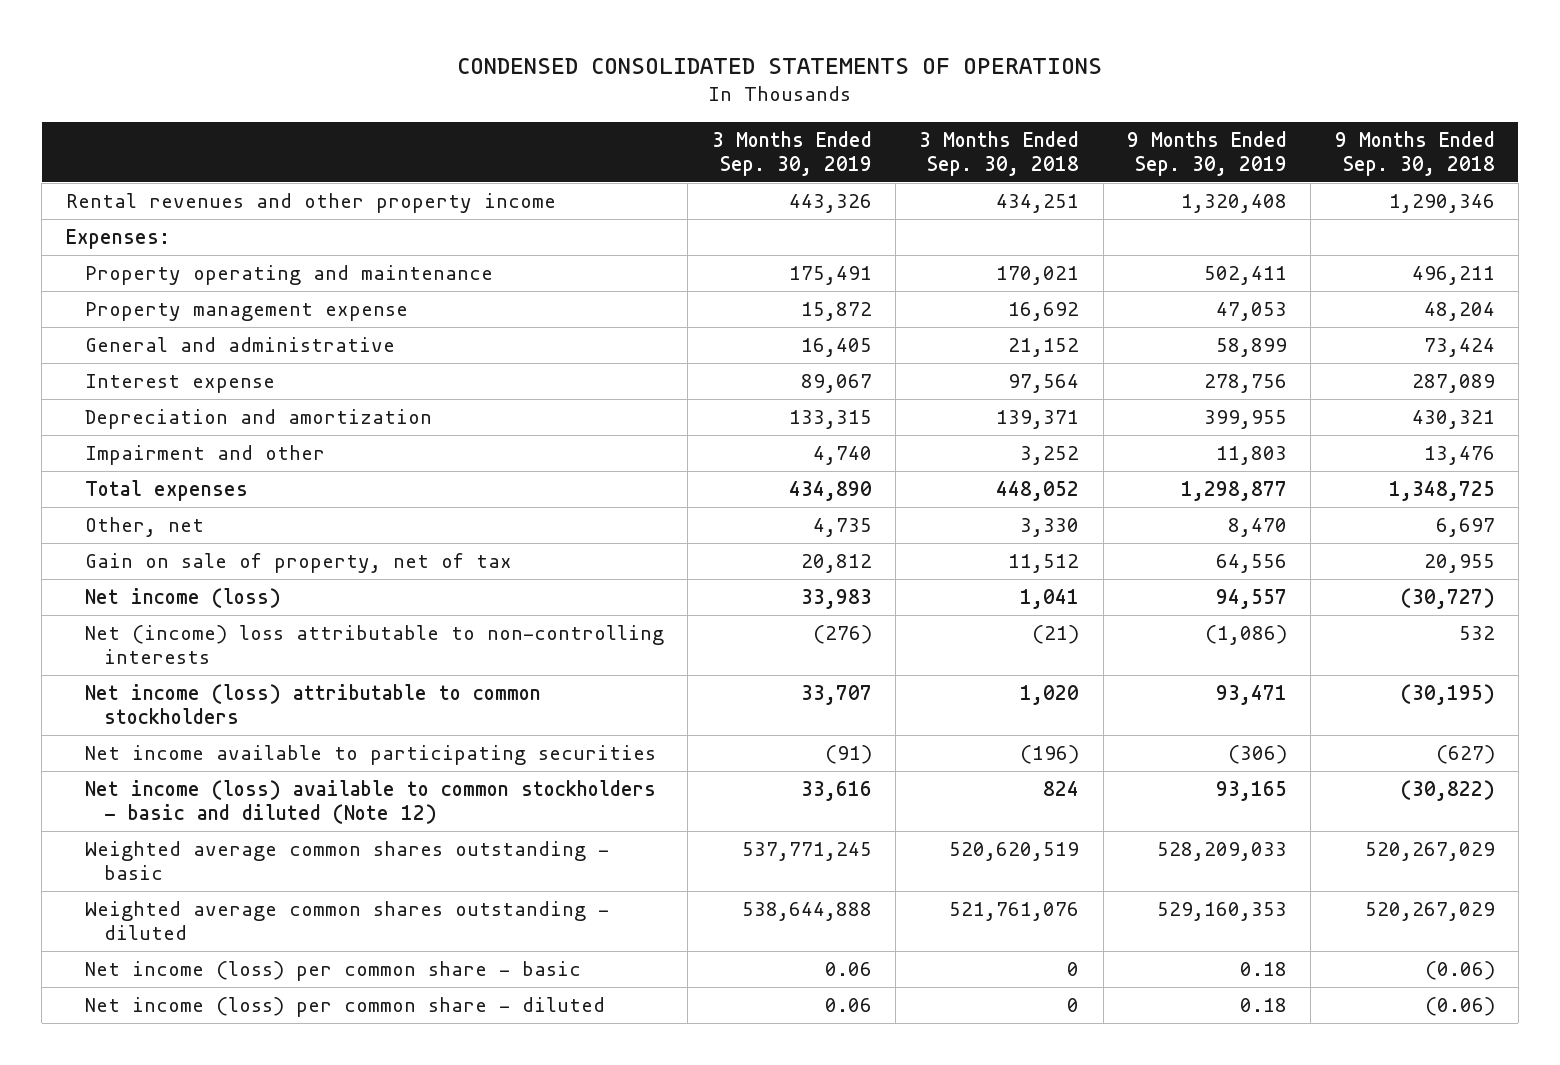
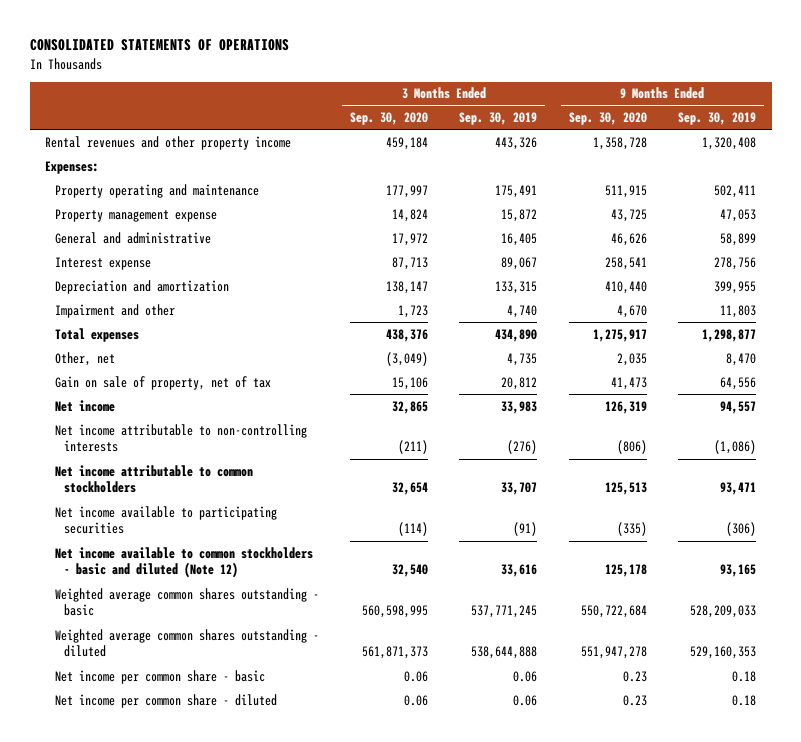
- CONDENSED CONSOLIDATED STATEMENTS OF OPERATIONS
+ CONSOLIDATED STATEMENTS OF OPERATIONS
- | 3 Months Ended Sep. 30, 2019 | 3 Months Ended Sep. 30, 2018 | 9 Months Ended Sep. 30, 2019 | 9 Months Ended Sep. 30, 2018
+ | 3 Months Ended Sep. 30, 2020 | 3 Months Ended Sep. 30, 2019 | 9 Months Ended Sep. 30, 2020 | 9 Months Ended Sep. 30, 2019
- Net income (loss) | 33,983 | 1,041 | 94,557 | (30,727)
- Net (income) loss attributable to non-controlling interests | (276) | (21) | (1,086) | 532
- Net income (loss) attributable to common stockholders | 33,707 | 1,020 | 93,471 | (30,195)
+ Net income | 32,865 | 33,983 | 126,319 | 94,557
+ Net income attributable to non-controlling interests | (211) | (276) | (806) | (1,086)
+ Net income attributable to common stockholders | 32,654 | 33,707 | 125,513 | 93,471
- Net income (loss) available to common stockholders - basic and diluted (Note 12) | 33,616 | 824 | 93,165 | (30,822)
+ Net income available to common stockholders - basic and diluted (Note 12) | 32,540 | 33,616 | 125,178 | 93,165
- Net income (loss) per common share - basic | 0.06 | 0 | 0.18 | (0.06)
- Net income (loss) per common share - diluted | 0.06 | 0 | 0.18 | (0.06)
+ Net income per common share - basic | 0.06 | 0.06 | 0.23 | 0.18
+ Net income per common share - diluted | 0.06 | 0.06 | 0.23 | 0.18

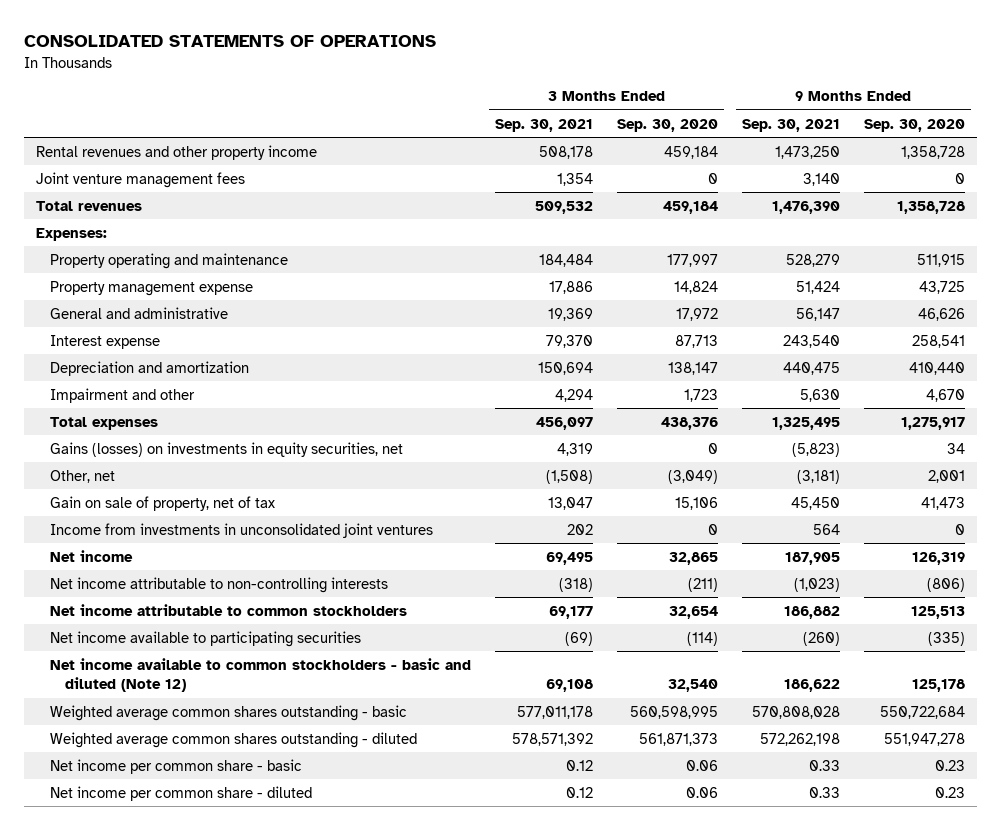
- | 3 Months Ended Sep. 30, 2020 | 3 Months Ended Sep. 30, 2019 | 9 Months Ended Sep. 30, 2020 | 9 Months Ended Sep. 30, 2019
+ | 3 Months Ended Sep. 30, 2021 | 3 Months Ended Sep. 30, 2020 | 9 Months Ended Sep. 30, 2021 | 9 Months Ended Sep. 30, 2020
+ Joint venture management fees | 1,354 | 0 | 3,140 | 0
+ Total revenues | 509,532 | 459,184 | 1,476,390 | 1,358,728
- Other, net | (3,049) | 4,735 | 2,035 | 8,470
+ Gains (losses) on investments in equity securities, net | 4,319 | 0 | (5,823) | 34
+ Other, net | (1,508) | (3,049) | (3,181) | 2,001
+ Income from investments in unconsolidated joint ventures | 202 | 0 | 564 | 0

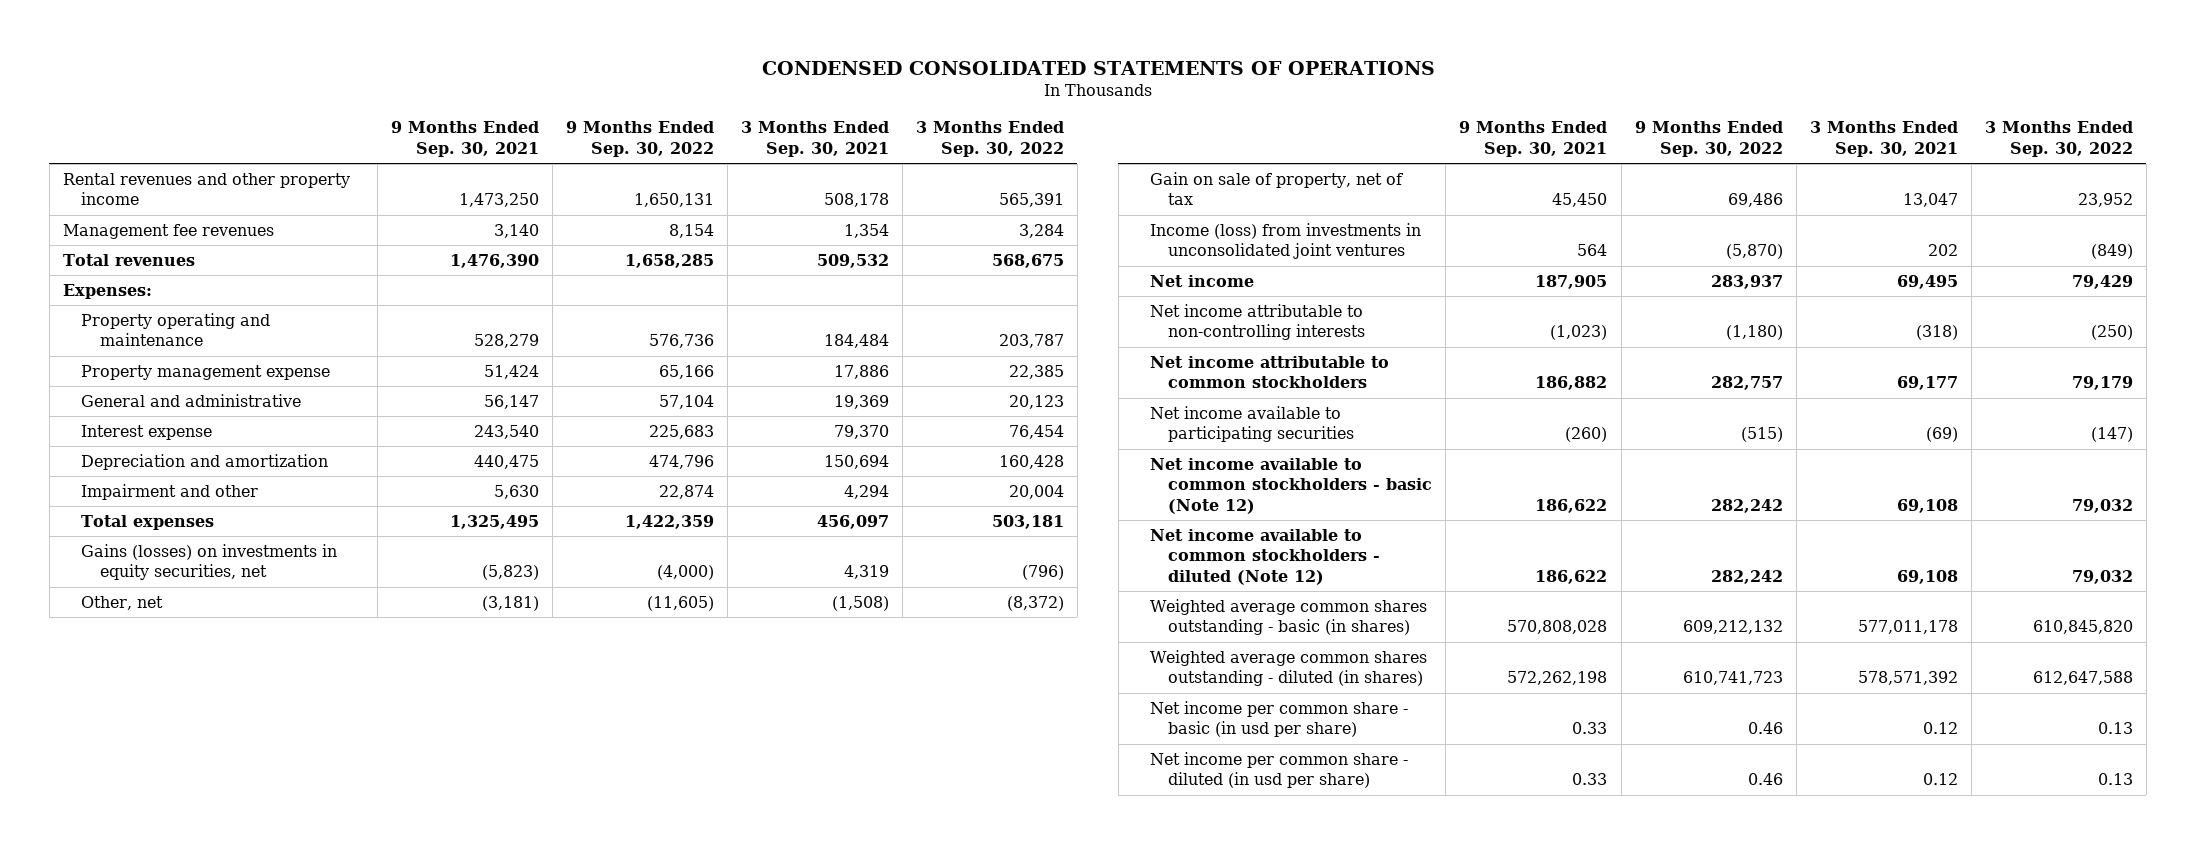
- CONSOLIDATED STATEMENTS OF OPERATIONS
+ CONDENSED CONSOLIDATED STATEMENTS OF OPERATIONS
- | 3 Months Ended Sep. 30, 2021 | 3 Months Ended Sep. 30, 2020 | 9 Months Ended Sep. 30, 2021 | 9 Months Ended Sep. 30, 2020
+ | 9 Months Ended Sep. 30, 2021 | 9 Months Ended Sep. 30, 2022 | 3 Months Ended Sep. 30, 2021 | 3 Months Ended Sep. 30, 2022
- Joint venture management fees | 1,354 | 0 | 3,140 | 0
+ Management fee revenues | 3,140 | 8,154 | 1,354 | 3,284
- Income from investments in unconsolidated joint ventures | 202 | 0 | 564 | 0
+ Income (loss) from investments in unconsolidated joint ventures | 564 | (5,870) | 202 | (849)
- Net income available to common stockholders - basic and diluted (Note 12) | 69,108 | 32,540 | 186,622 | 125,178
- Weighted average common shares outstanding - basic | 577,011,178 | 560,598,995 | 570,808,028 | 550,722,684
- Weighted average common shares outstanding - diluted | 578,571,392 | 561,871,373 | 572,262,198 | 551,947,278
- Net income per common share - basic | 0.12 | 0.06 | 0.33 | 0.23
- Net income per common share - diluted | 0.12 | 0.06 | 0.33 | 0.23
+ Net income available to common stockholders - basic (Note 12) | 186,622 | 282,242 | 69,108 | 79,032
+ Net income available to common stockholders - diluted (Note 12) | 186,622 | 282,242 | 69,108 | 79,032
+ Weighted average common shares outstanding - basic (in shares) | 570,808,028 | 609,212,132 | 577,011,178 | 610,845,820
+ Weighted average common shares outstanding - diluted (in shares) | 572,262,198 | 610,741,723 | 578,571,392 | 612,647,588
+ Net income per common share - basic (in usd per share) | 0.33 | 0.46 | 0.12 | 0.13
+ Net income per common share - diluted (in usd per share) | 0.33 | 0.46 | 0.12 | 0.13

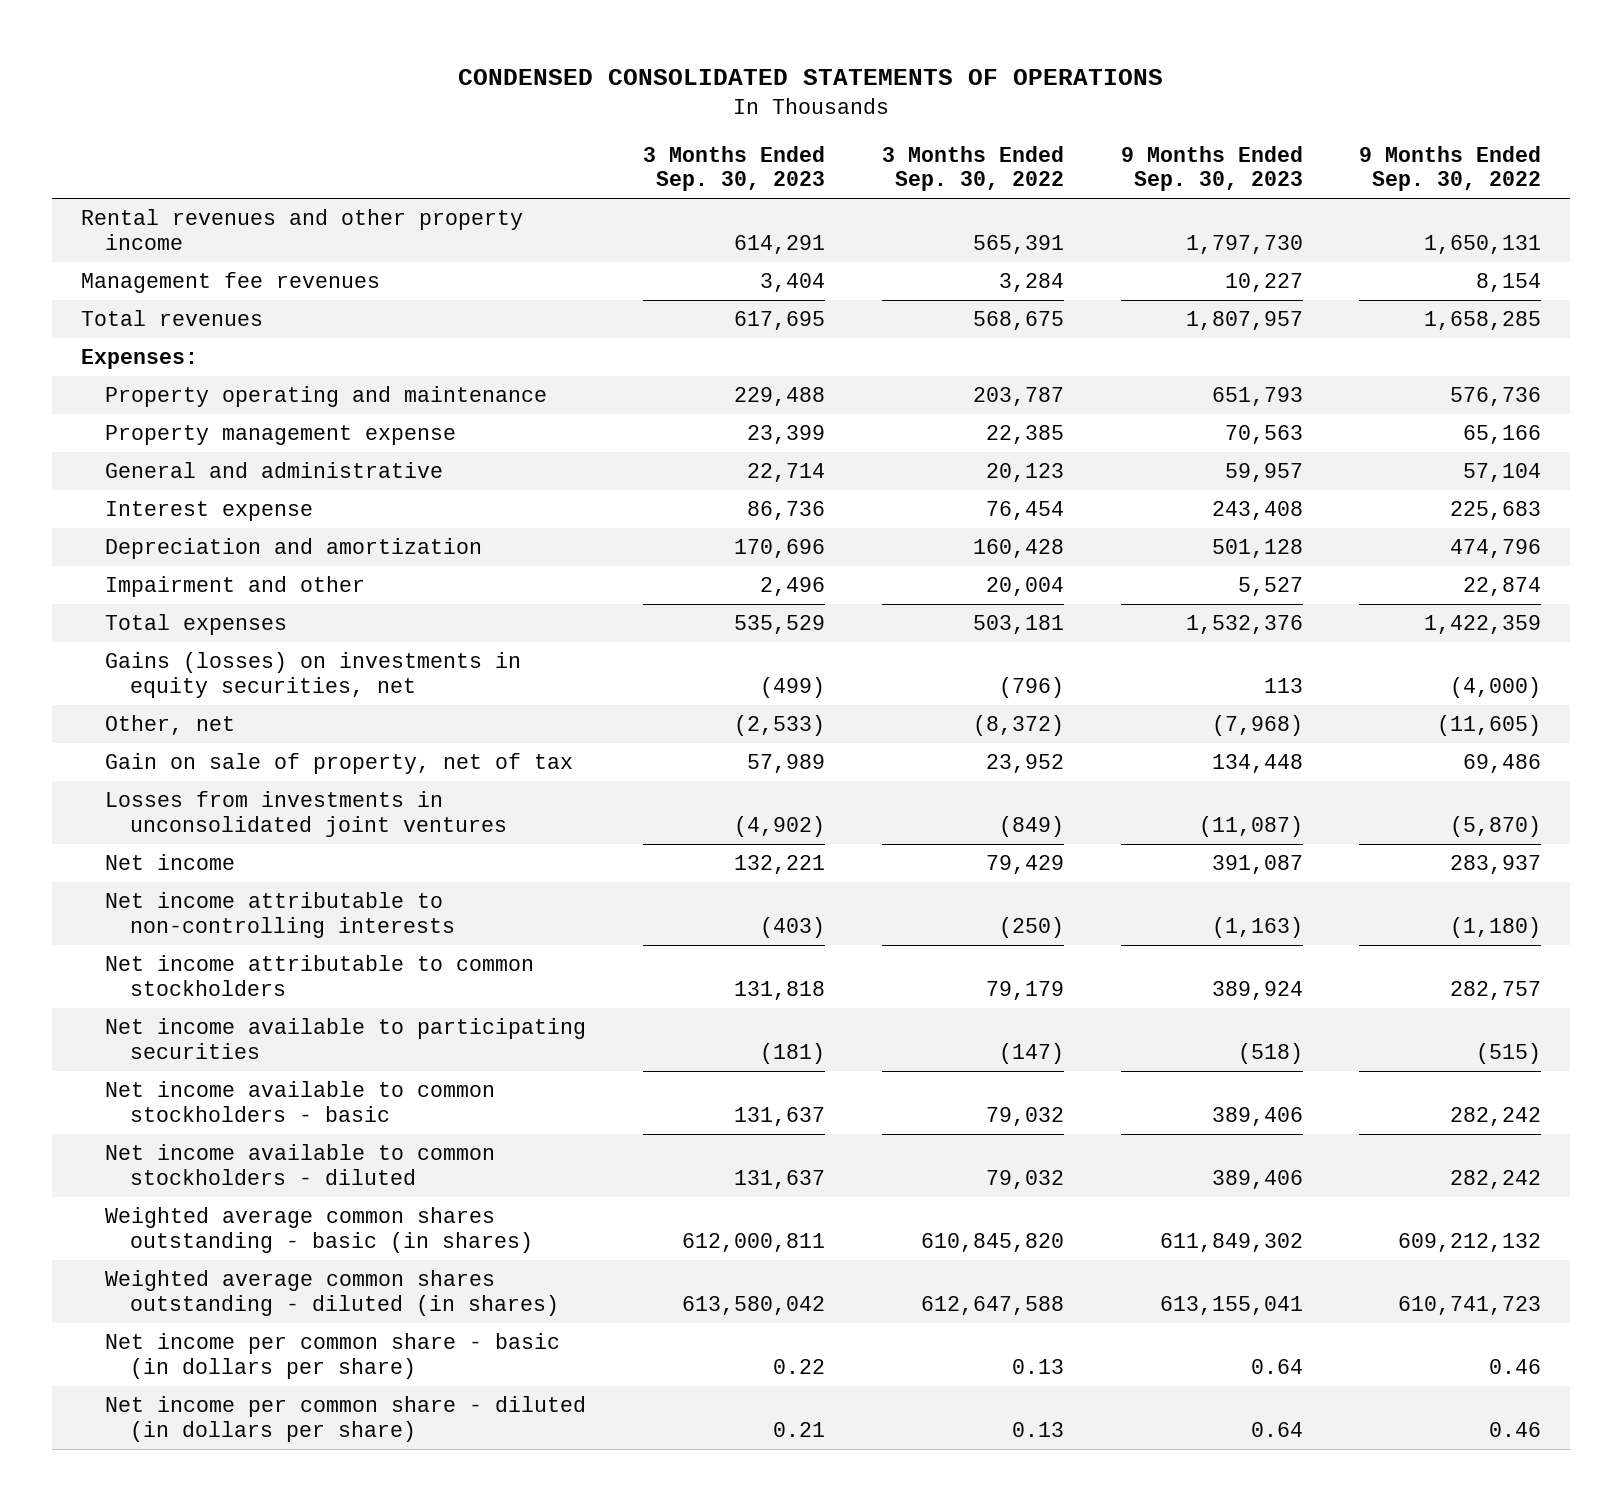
- | 9 Months Ended Sep. 30, 2021 | 9 Months Ended Sep. 30, 2022 | 3 Months Ended Sep. 30, 2021 | 3 Months Ended Sep. 30, 2022
+ | 3 Months Ended Sep. 30, 2023 | 3 Months Ended Sep. 30, 2022 | 9 Months Ended Sep. 30, 2023 | 9 Months Ended Sep. 30, 2022
- Income (loss) from investments in unconsolidated joint ventures | 564 | (5,870) | 202 | (849)
+ Losses from investments in unconsolidated joint ventures | (4,902) | (849) | (11,087) | (5,870)
- Net income available to common stockholders - basic (Note 12) | 186,622 | 282,242 | 69,108 | 79,032
- Net income available to common stockholders - diluted (Note 12) | 186,622 | 282,242 | 69,108 | 79,032
+ Net income available to common stockholders - basic | 131,637 | 79,032 | 389,406 | 282,242
+ Net income available to common stockholders - diluted | 131,637 | 79,032 | 389,406 | 282,242
- Net income per common share - basic (in usd per share) | 0.33 | 0.46 | 0.12 | 0.13
- Net income per common share - diluted (in usd per share) | 0.33 | 0.46 | 0.12 | 0.13
+ Net income per common share - basic (in dollars per share) | 0.22 | 0.13 | 0.64 | 0.46
+ Net income per common share - diluted (in dollars per share) | 0.21 | 0.13 | 0.64 | 0.46

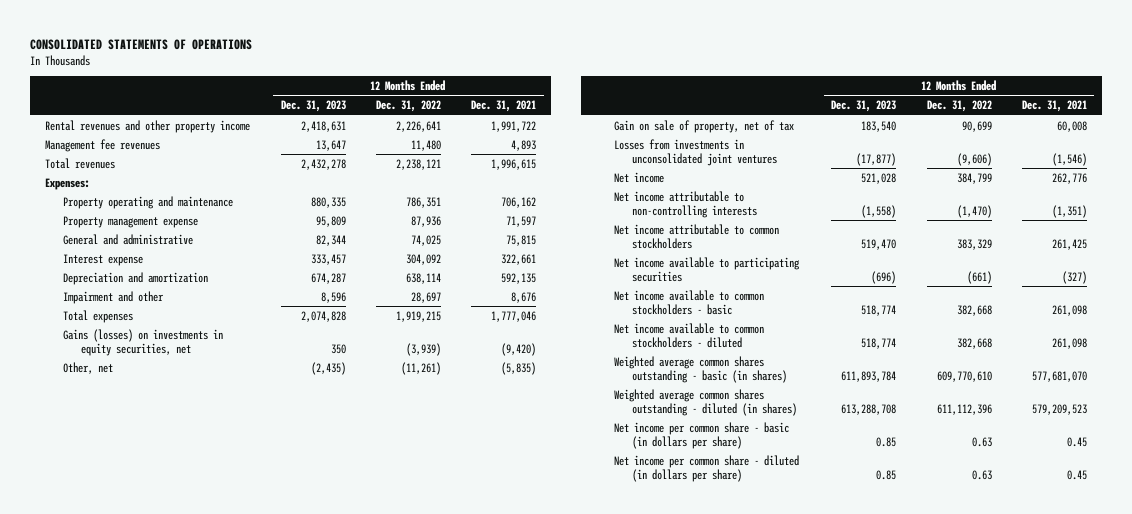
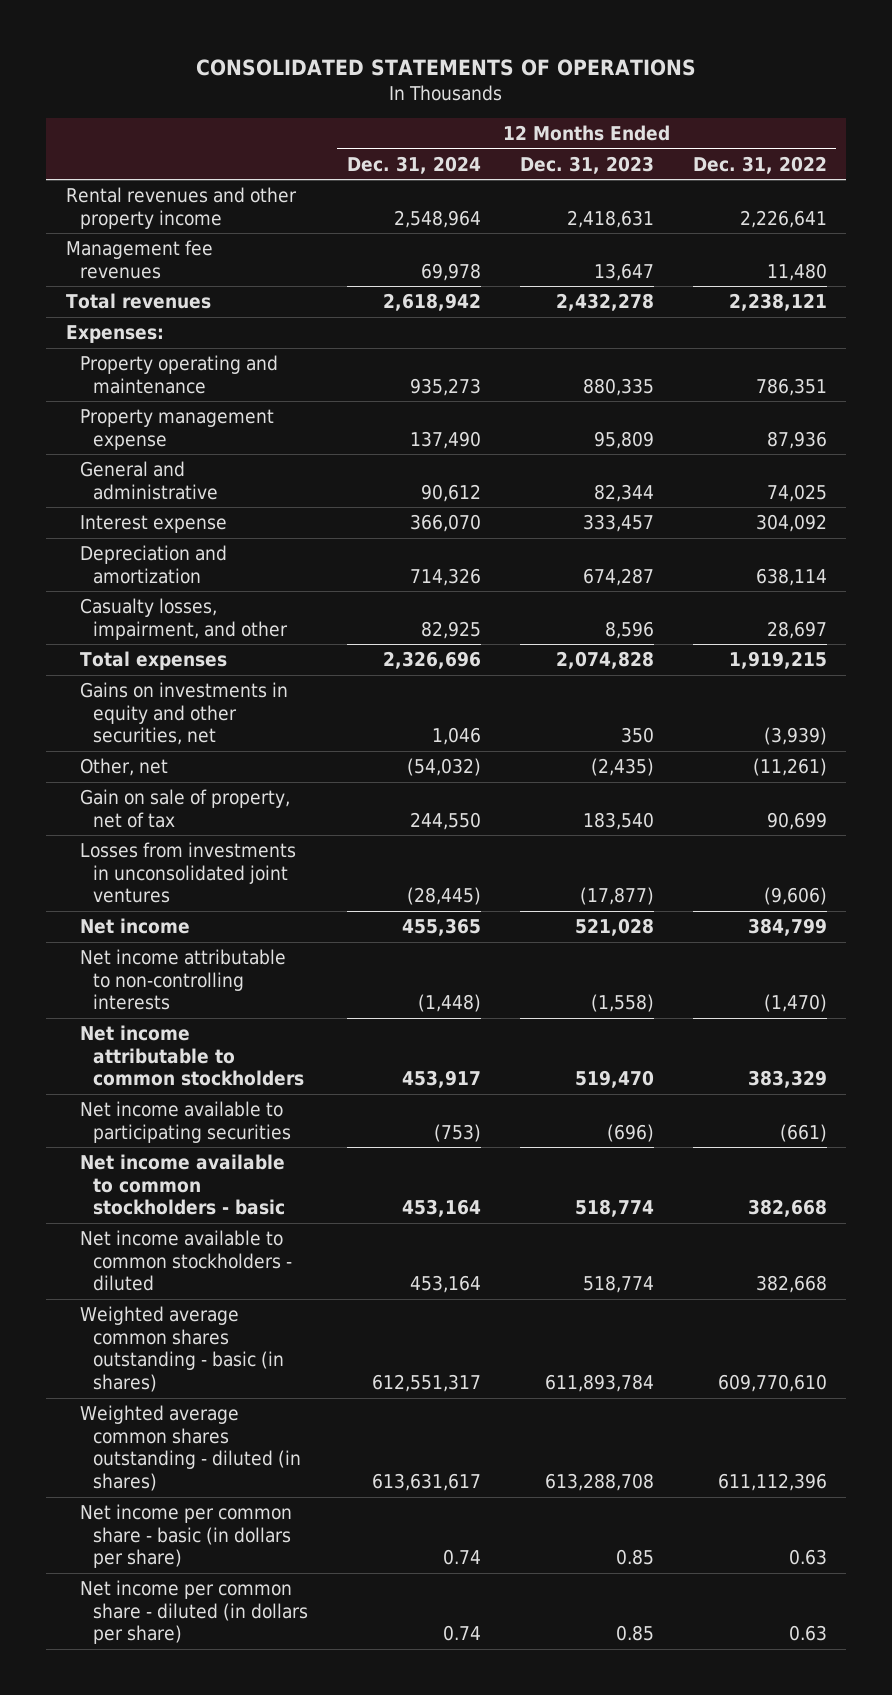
- | 12 Months Ended Dec. 31, 2023 | 12 Months Ended Dec. 31, 2022 | 12 Months Ended Dec. 31, 2021
+ | 12 Months Ended Dec. 31, 2024 | 12 Months Ended Dec. 31, 2023 | 12 Months Ended Dec. 31, 2022
- Impairment and other | 8,596 | 28,697 | 8,676
+ Casualty losses, impairment, and other | 82,925 | 8,596 | 28,697
- Gains (losses) on investments in equity securities, net | 350 | (3,939) | (9,420)
+ Gains on investments in equity and other securities, net | 1,046 | 350 | (3,939)

